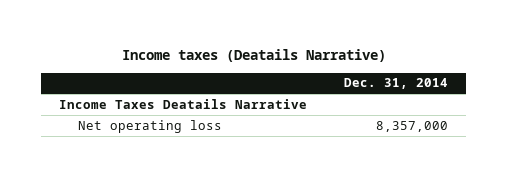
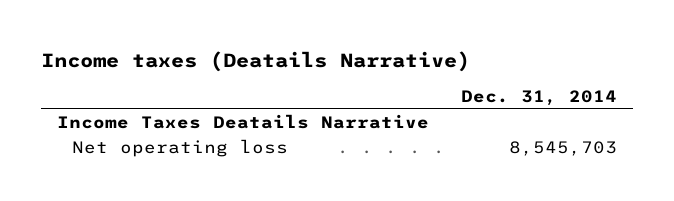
- Net operating loss | 8,357,000
+ Net operating loss | 8,545,703

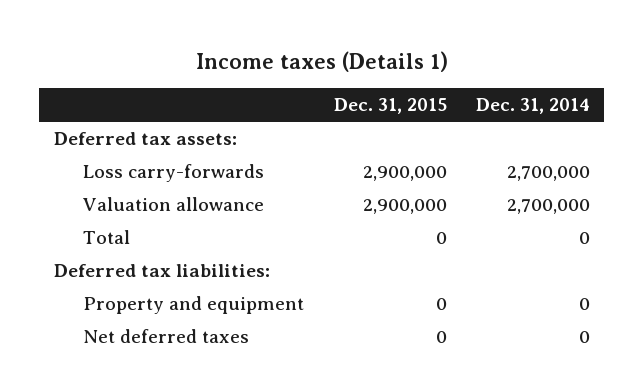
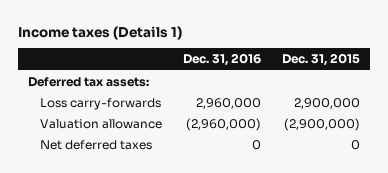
- | Dec. 31, 2015 | Dec. 31, 2014
+ | Dec. 31, 2016 | Dec. 31, 2015
- Valuation allowance | 2,900,000 | 2,700,000
- Total | 0 | 0
- Deferred tax liabilities:
- Property and equipment | 0 | 0
+ Valuation allowance | (2,960,000) | (2,900,000)

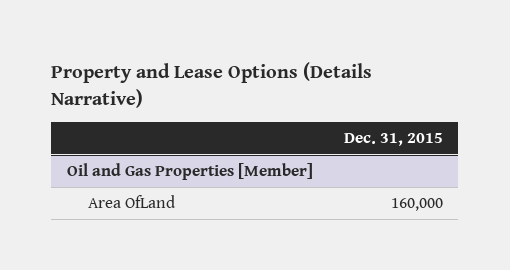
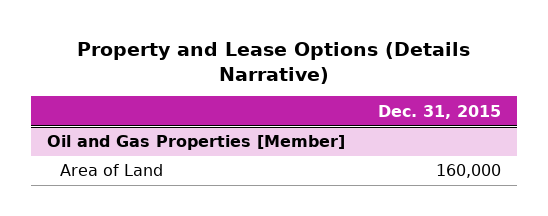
@ Oil and Gas Properties [Member]
- Area OfLand | 160,000
+ Area of Land | 160,000

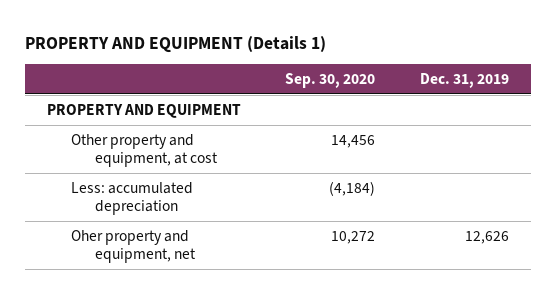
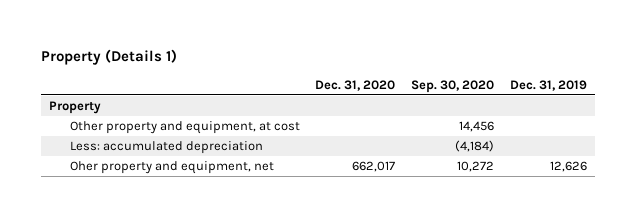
- PROPERTY AND EQUIPMENT (Details 1)
+ Property (Details 1)
- | Sep. 30, 2020 | Dec. 31, 2019
+ | Dec. 31, 2020 | Sep. 30, 2020 | Dec. 31, 2019
- PROPERTY AND EQUIPMENT
+ Property

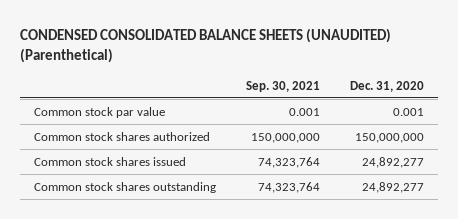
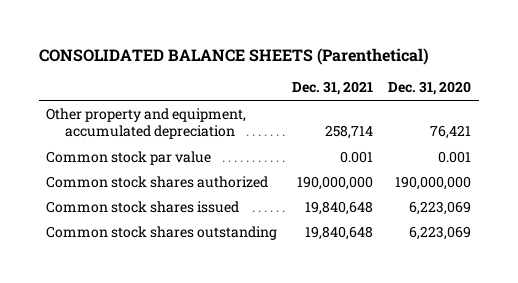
- CONDENSED CONSOLIDATED BALANCE SHEETS (UNAUDITED) (Parenthetical)
+ CONSOLIDATED BALANCE SHEETS (Parenthetical)
- | Sep. 30, 2021 | Dec. 31, 2020
+ | Dec. 31, 2021 | Dec. 31, 2020
+ Other property and equipment, accumulated depreciation | 258,714 | 76,421
- Common stock shares authorized | 150,000,000 | 150,000,000
- Common stock shares issued | 74,323,764 | 24,892,277
- Common stock shares outstanding | 74,323,764 | 24,892,277
+ Common stock shares authorized | 190,000,000 | 190,000,000
+ Common stock shares issued | 19,840,648 | 6,223,069
+ Common stock shares outstanding | 19,840,648 | 6,223,069

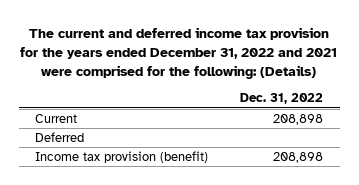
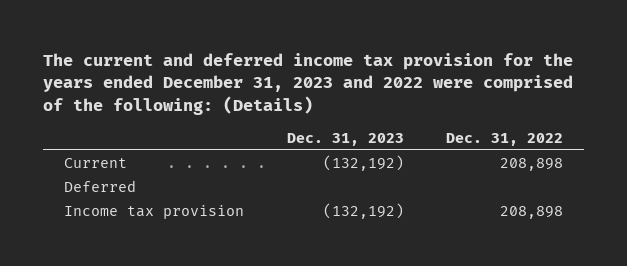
- The current and deferred income tax provision for the years ended December 31, 2022 and 2021 were comprised for the following: (Details)
+ The current and deferred income tax provision for the years ended December 31, 2023 and 2022 were comprised of the following: (Details)
- | Dec. 31, 2022
+ | Dec. 31, 2023 | Dec. 31, 2022
- Income tax provision (benefit) | 208,898
+ Income tax provision | (132,192) | 208,898

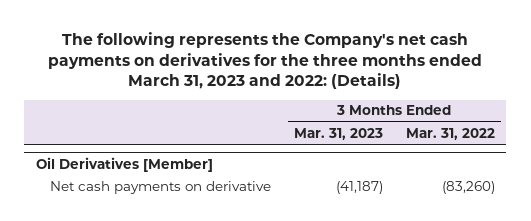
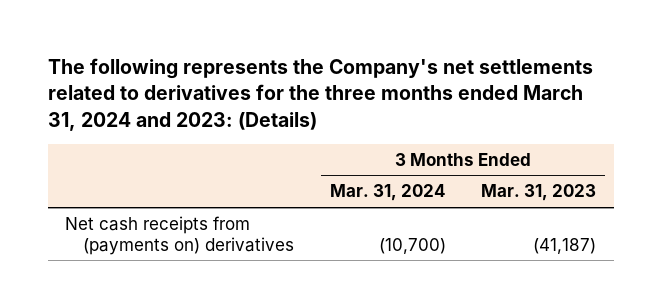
- The following represents the Company's net cash payments on derivatives for the three months ended March 31, 2023 and 2022: (Details)
+ The following represents the Company's net settlements related to derivatives for the three months ended March 31, 2024 and 2023: (Details)
- | 3 Months Ended Mar. 31, 2023 | 3 Months Ended Mar. 31, 2022
+ | 3 Months Ended Mar. 31, 2024 | 3 Months Ended Mar. 31, 2023
- Oil Derivatives [Member]
- Net cash payments on derivative | (41,187) | (83,260)
+ Net cash receipts from (payments on) derivatives | (10,700) | (41,187)

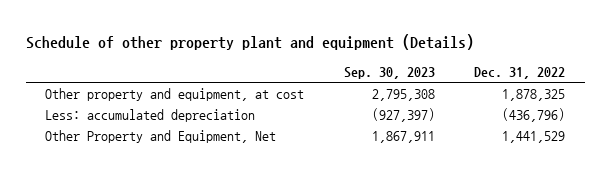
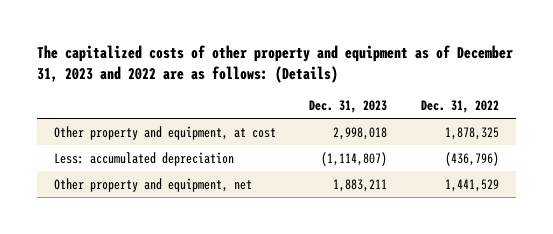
- Schedule of other property plant and equipment (Details)
+ The capitalized costs of other property and equipment as of December 31, 2023 and 2022 are as follows: (Details)
- | Sep. 30, 2023 | Dec. 31, 2022
+ | Dec. 31, 2023 | Dec. 31, 2022
- Other Property and Equipment, Net | 1,867,911 | 1,441,529
+ Other property and equipment, net | 1,883,211 | 1,441,529

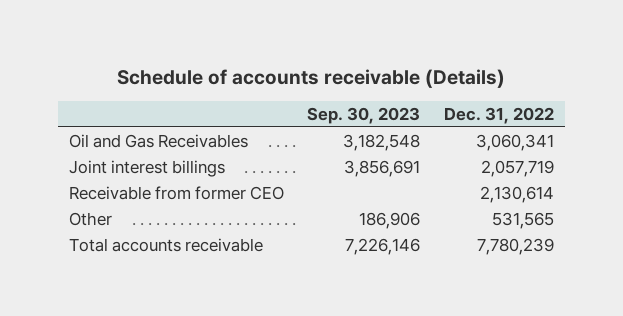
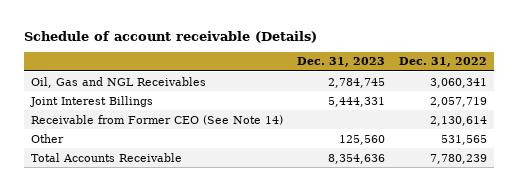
- Schedule of accounts receivable (Details)
+ Schedule of account receivable (Details)
- | Sep. 30, 2023 | Dec. 31, 2022
+ | Dec. 31, 2023 | Dec. 31, 2022
- Oil and Gas Receivables | 3,182,548 | 3,060,341
- Joint interest billings | 3,856,691 | 2,057,719
- Receivable from former CEO | | 2,130,614
+ Oil, Gas and NGL Receivables | 2,784,745 | 3,060,341
+ Joint Interest Billings | 5,444,331 | 2,057,719
+ Receivable from Former CEO (See Note 14) | | 2,130,614
- Total accounts receivable | 7,226,146 | 7,780,239
+ Total Accounts Receivable | 8,354,636 | 7,780,239

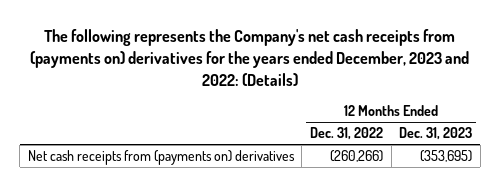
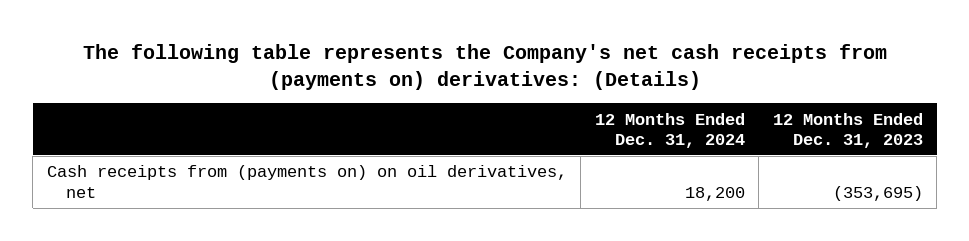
- The following represents the Company's net cash receipts from (payments on) derivatives for the years ended December, 2023 and 2022: (Details)
+ The following table represents the Company's net cash receipts from (payments on) derivatives: (Details)
- | 12 Months Ended Dec. 31, 2022 | 12 Months Ended Dec. 31, 2023
+ | 12 Months Ended Dec. 31, 2024 | 12 Months Ended Dec. 31, 2023
- Net cash receipts from (payments on) derivatives | (260,266) | (353,695)
+ Cash receipts from (payments on) on oil derivatives, net | 18,200 | (353,695)

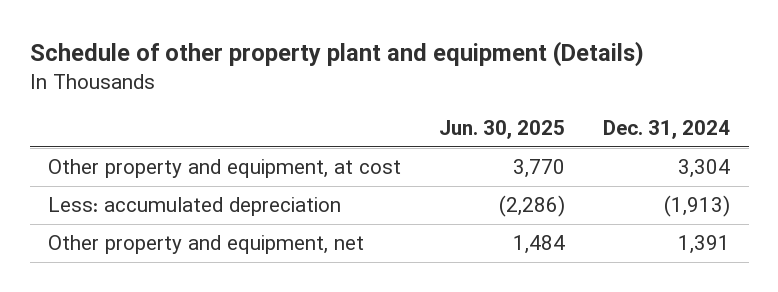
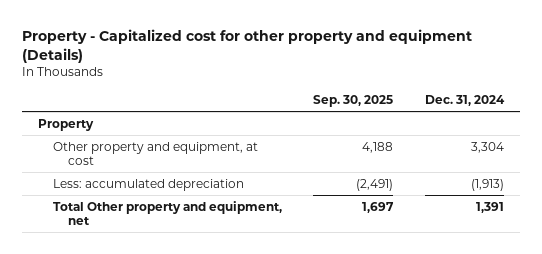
- Schedule of other property plant and equipment (Details)
+ Property - Capitalized cost for other property and equipment (Details)
- | Jun. 30, 2025 | Dec. 31, 2024
+ | Sep. 30, 2025 | Dec. 31, 2024
+ Property
- Other property and equipment, net | 1,484 | 1,391
+ Total Other property and equipment, net | 1,697 | 1,391

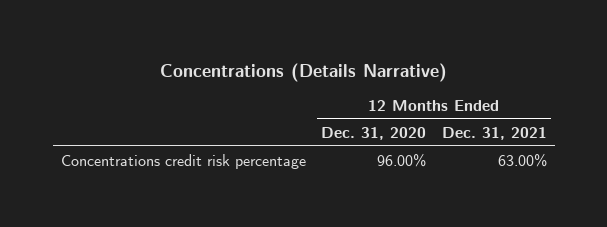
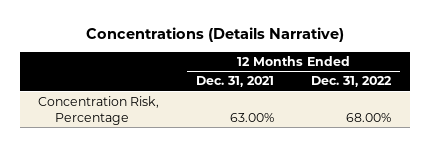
- | 12 Months Ended Dec. 31, 2020 | 12 Months Ended Dec. 31, 2021
+ | 12 Months Ended Dec. 31, 2021 | 12 Months Ended Dec. 31, 2022
- Concentrations credit risk percentage | 96.00% | 63.00%
+ Concentration Risk, Percentage | 63.00% | 68.00%

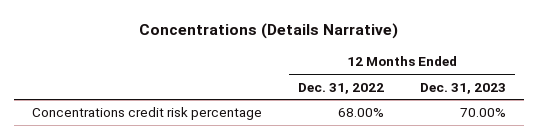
- | 12 Months Ended Dec. 31, 2021 | 12 Months Ended Dec. 31, 2022
+ | 12 Months Ended Dec. 31, 2022 | 12 Months Ended Dec. 31, 2023
- Concentration Risk, Percentage | 63.00% | 68.00%
+ Concentrations credit risk percentage | 68.00% | 70.00%

